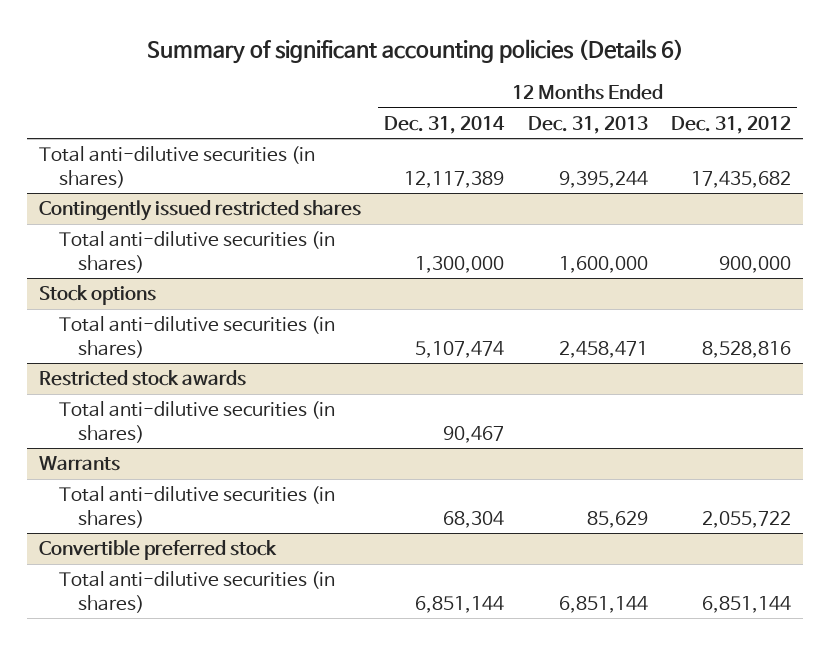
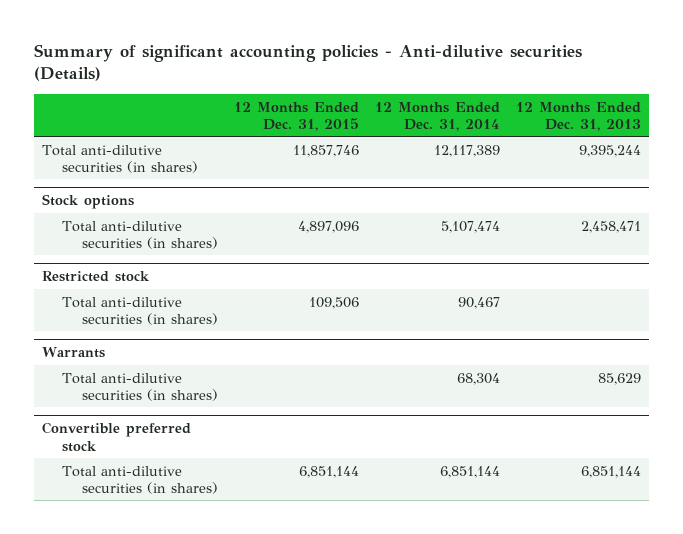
- Summary of significant accounting policies (Details 6)
+ Summary of significant accounting policies - Anti-dilutive securities (Details)
- | 12 Months Ended Dec. 31, 2014 | 12 Months Ended Dec. 31, 2013 | 12 Months Ended Dec. 31, 2012
+ | 12 Months Ended Dec. 31, 2015 | 12 Months Ended Dec. 31, 2014 | 12 Months Ended Dec. 31, 2013
- Contingently issued restricted shares
- Total anti-dilutive securities (in shares) | 1,300,000 | 1,600,000 | 900,000
- Restricted stock awards
+ Restricted stock

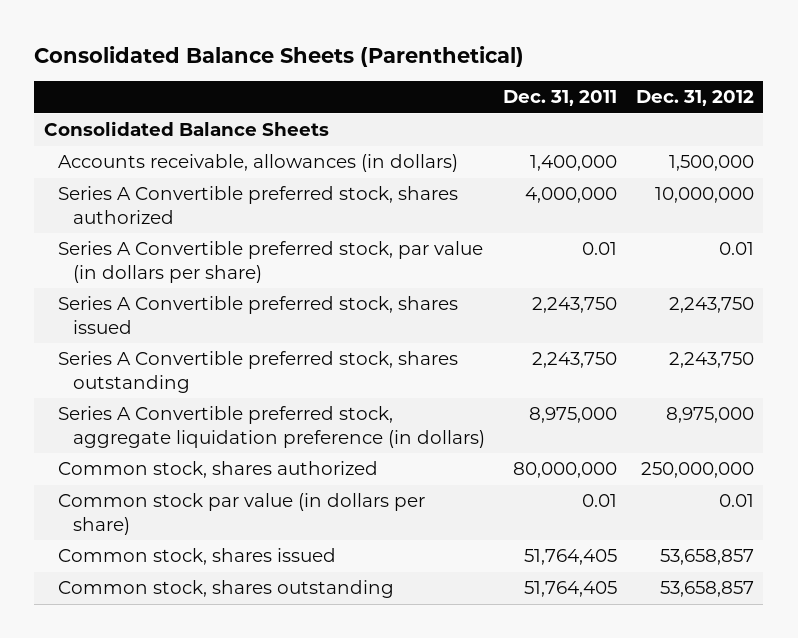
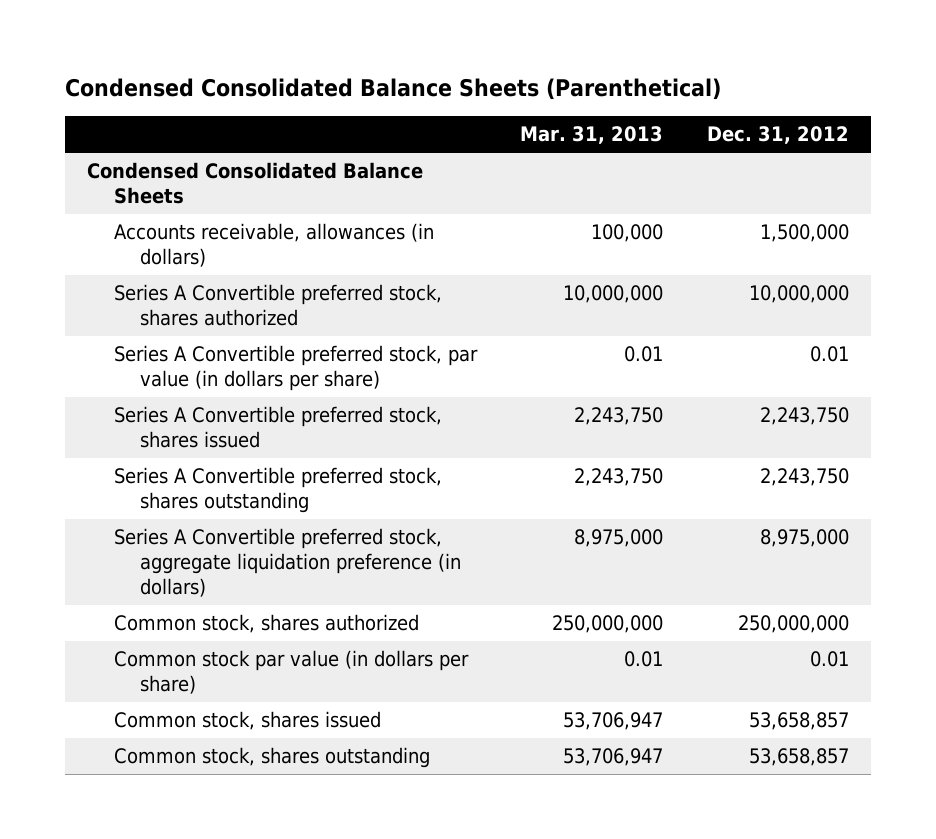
- Consolidated Balance Sheets (Parenthetical)
+ Condensed Consolidated Balance Sheets (Parenthetical)
- | Dec. 31, 2011 | Dec. 31, 2012
+ | Mar. 31, 2013 | Dec. 31, 2012
- Consolidated Balance Sheets
+ Condensed Consolidated Balance Sheets

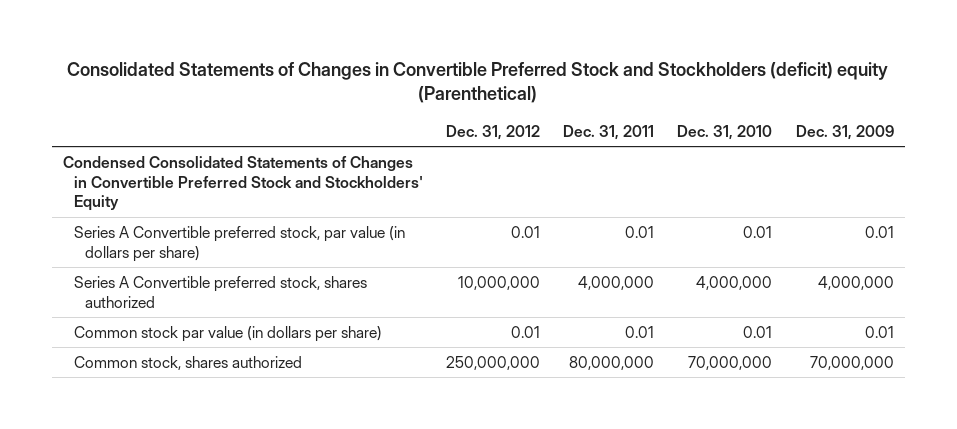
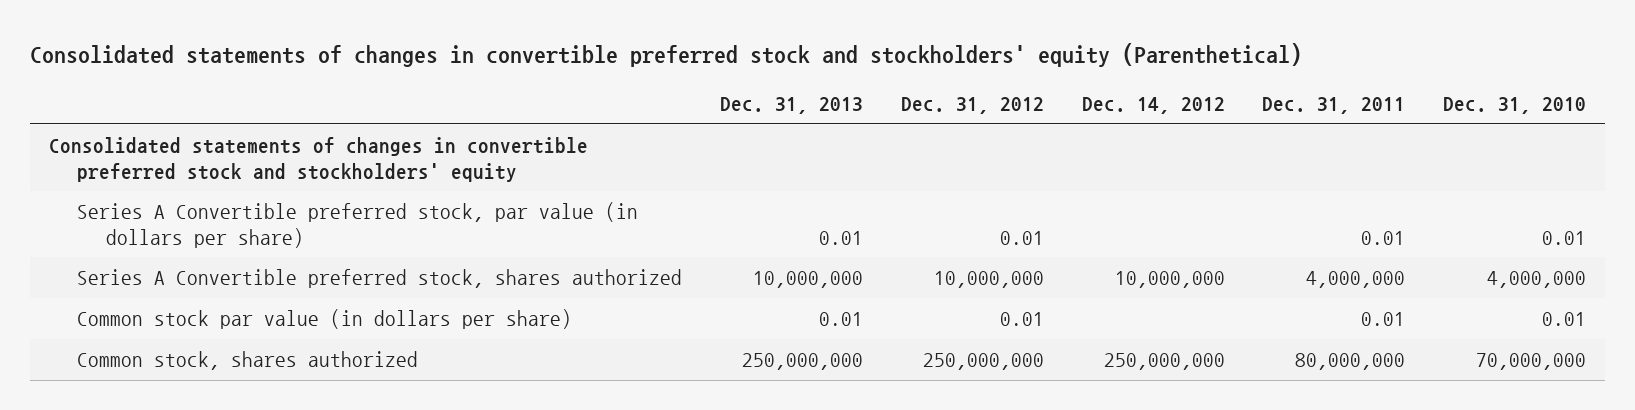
- Consolidated Statements of Changes in Convertible Preferred Stock and Stockholders (deficit) equity (Parenthetical)
+ Consolidated statements of changes in convertible preferred stock and stockholders' equity (Parenthetical)
- | Dec. 31, 2012 | Dec. 31, 2011 | Dec. 31, 2010 | Dec. 31, 2009
+ | Dec. 31, 2013 | Dec. 31, 2012 | Dec. 14, 2012 | Dec. 31, 2011 | Dec. 31, 2010
- Condensed Consolidated Statements of Changes in Convertible Preferred Stock and Stockholders' Equity
+ Consolidated statements of changes in convertible preferred stock and stockholders' equity

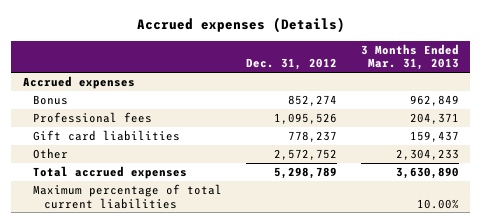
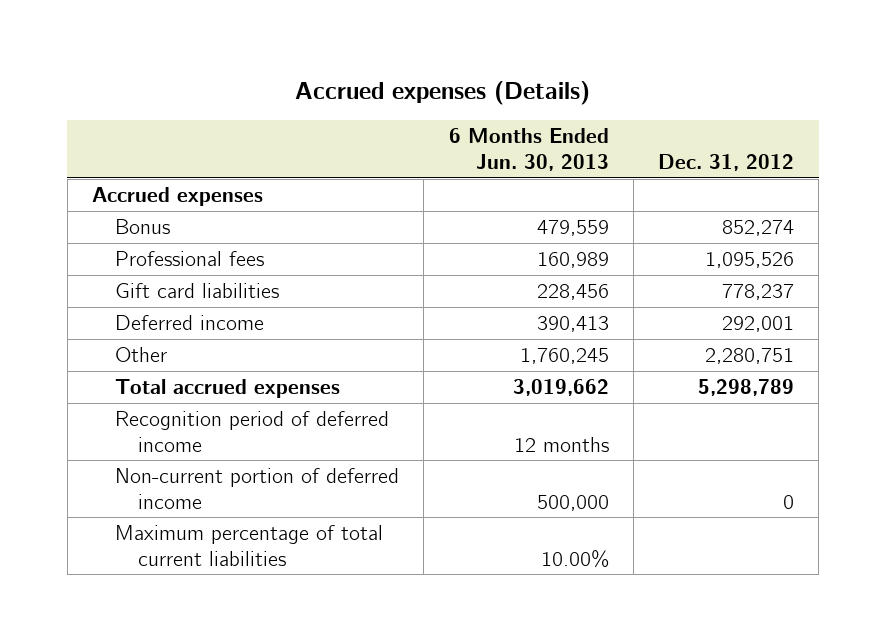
- | Dec. 31, 2012 | 3 Months Ended Mar. 31, 2013
+ | 6 Months Ended Jun. 30, 2013 | Dec. 31, 2012
- Other | 2,572,752 | 2,304,233
+ Deferred income | 390,413 | 292,001
+ Other | 1,760,245 | 2,280,751
+ Recognition period of deferred income | 12 months |
+ Non-current portion of deferred income | 500,000 | 0

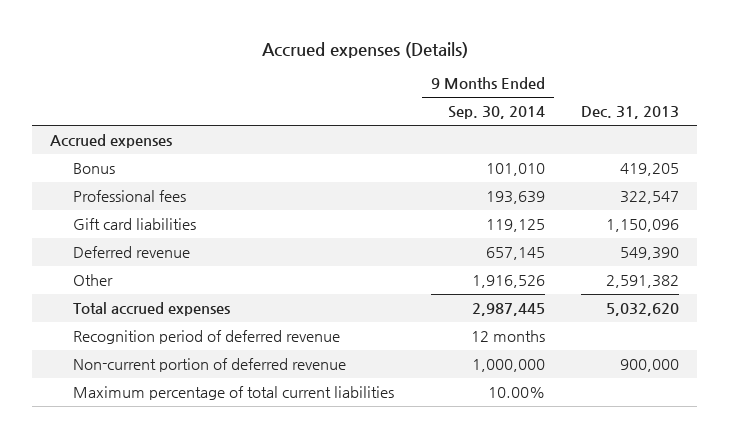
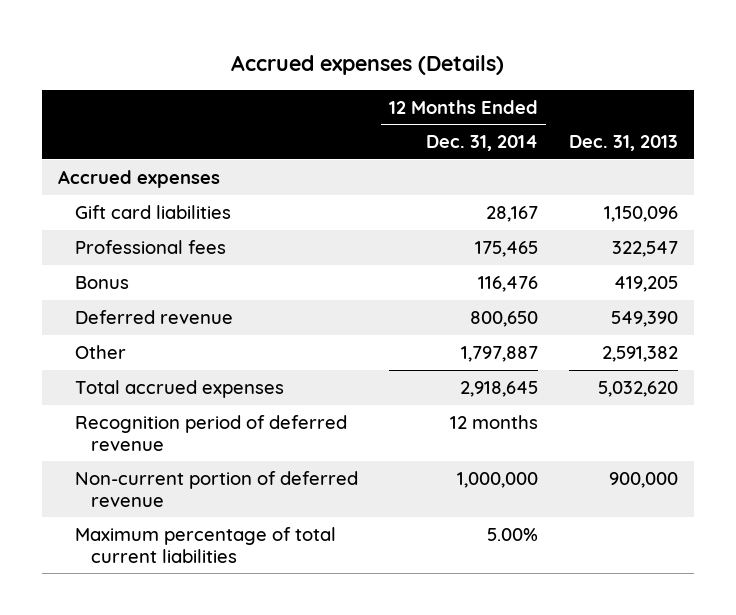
- | 9 Months Ended Sep. 30, 2014 | Dec. 31, 2013
+ | 12 Months Ended Dec. 31, 2014 | Dec. 31, 2013
moved down: Professional fees | 175,465 | 322,547
moved down: Bonus | 116,476 | 419,205

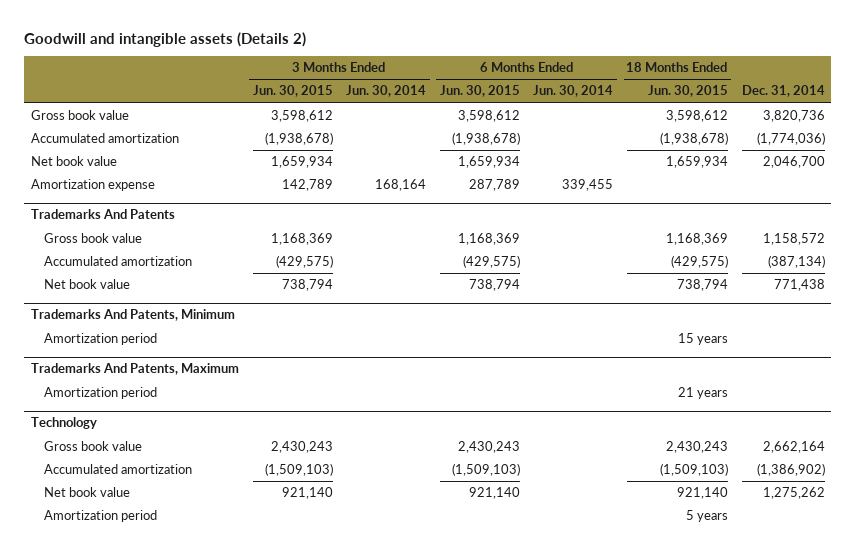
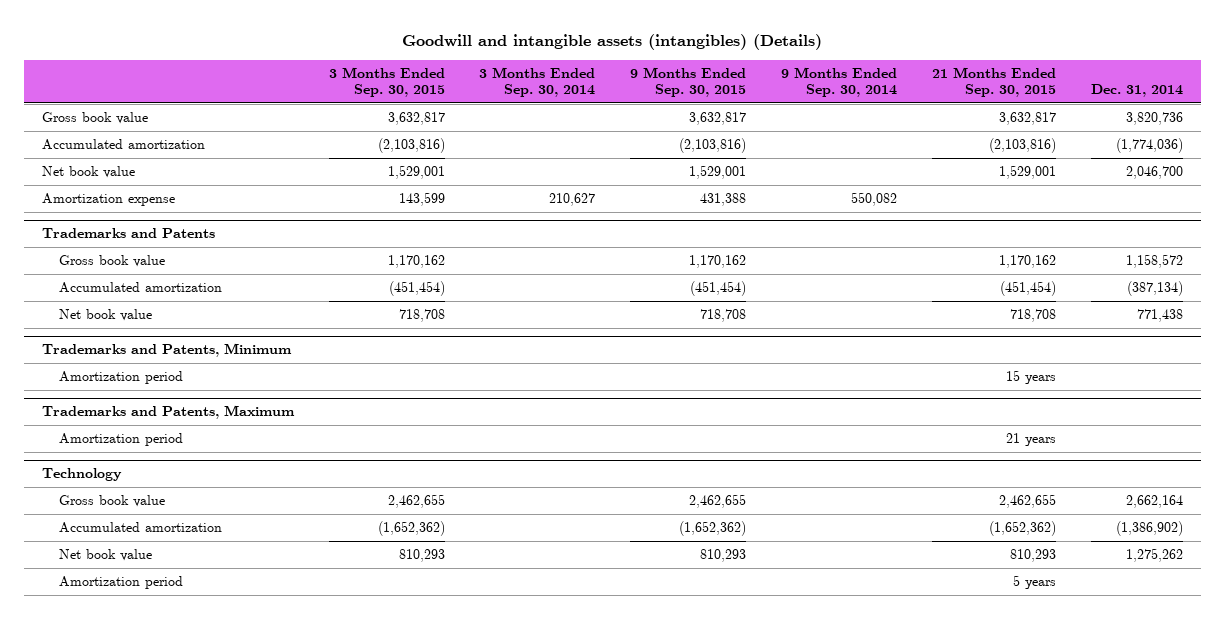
- Goodwill and intangible assets (Details 2)
+ Goodwill and intangible assets (intangibles) (Details)
- | 3 Months Ended Jun. 30, 2015 | 3 Months Ended Jun. 30, 2014 | 6 Months Ended Jun. 30, 2015 | 6 Months Ended Jun. 30, 2014 | 18 Months Ended Jun. 30, 2015 | Dec. 31, 2014
+ | 3 Months Ended Sep. 30, 2015 | 3 Months Ended Sep. 30, 2014 | 9 Months Ended Sep. 30, 2015 | 9 Months Ended Sep. 30, 2014 | 21 Months Ended Sep. 30, 2015 | Dec. 31, 2014
- Trademarks And Patents
+ Trademarks and Patents
- Trademarks And Patents, Minimum
+ Trademarks and Patents, Minimum
- Trademarks And Patents, Maximum
+ Trademarks and Patents, Maximum

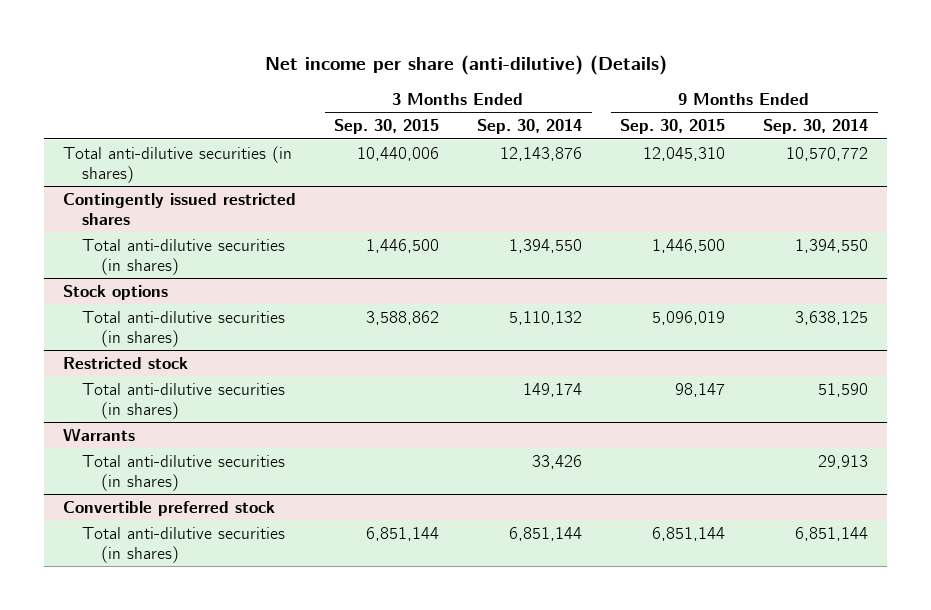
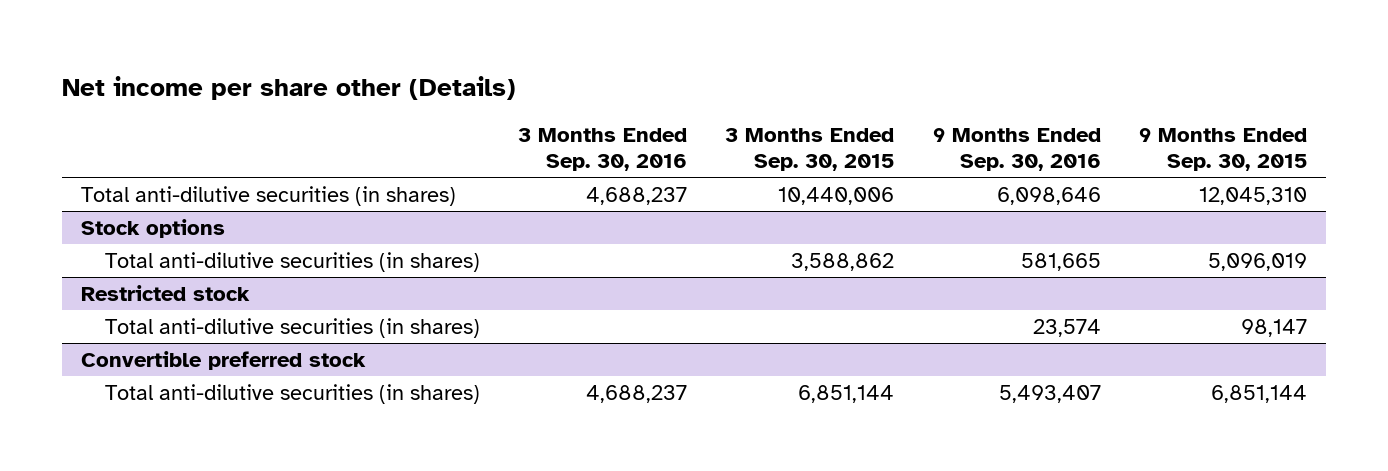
- Net income per share (anti-dilutive) (Details)
+ Net income per share other (Details)
- | 3 Months Ended Sep. 30, 2015 | 3 Months Ended Sep. 30, 2014 | 9 Months Ended Sep. 30, 2015 | 9 Months Ended Sep. 30, 2014
+ | 3 Months Ended Sep. 30, 2016 | 3 Months Ended Sep. 30, 2015 | 9 Months Ended Sep. 30, 2016 | 9 Months Ended Sep. 30, 2015
- Contingently issued restricted shares
- Total anti-dilutive securities (in shares) | 1,446,500 | 1,394,550 | 1,446,500 | 1,394,550
- Warrants
- Total anti-dilutive securities (in shares) | | 33,426 | | 29,913

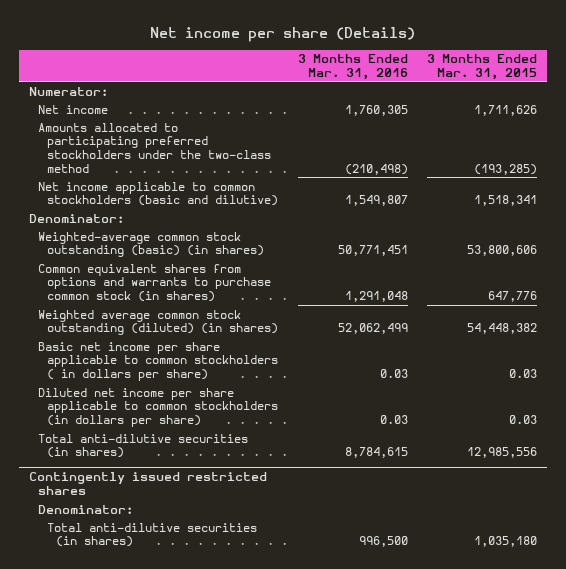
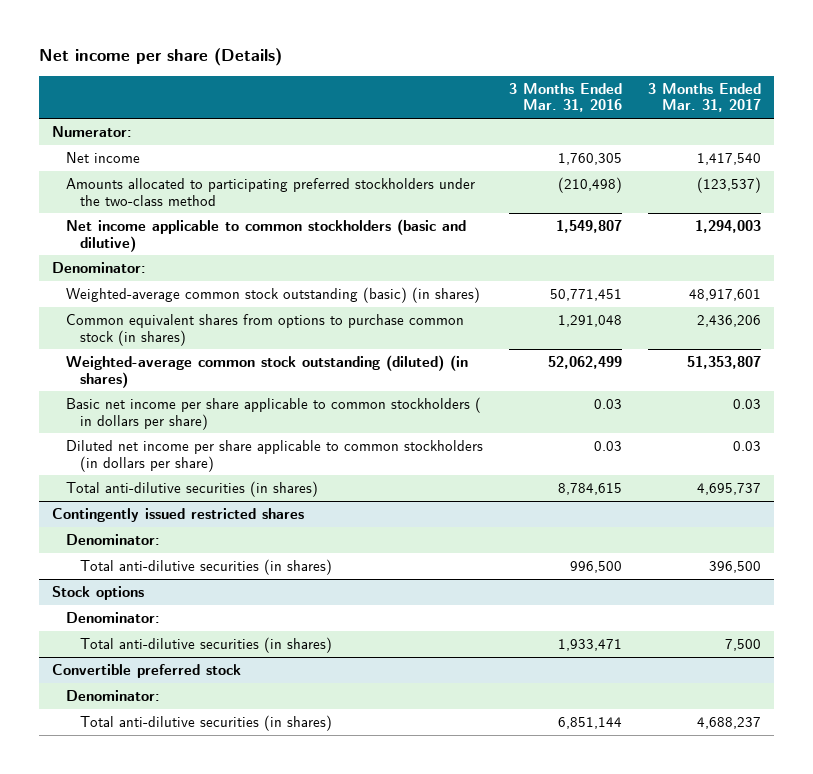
- | 3 Months Ended Mar. 31, 2016 | 3 Months Ended Mar. 31, 2015
+ | 3 Months Ended Mar. 31, 2016 | 3 Months Ended Mar. 31, 2017
- Common equivalent shares from options and warrants to purchase common stock (in shares) | 1,291,048 | 647,776
- Weighted average common stock outstanding (diluted) (in shares) | 52,062,499 | 54,448,382
+ Common equivalent shares from options to purchase common stock (in shares) | 1,291,048 | 2,436,206
+ Weighted-average common stock outstanding (diluted) (in shares) | 52,062,499 | 51,353,807
+ Stock options
+ Denominator:
+ Total anti-dilutive securities (in shares) | 1,933,471 | 7,500
+ Convertible preferred stock
+ Denominator:
+ Total anti-dilutive securities (in shares) | 6,851,144 | 4,688,237

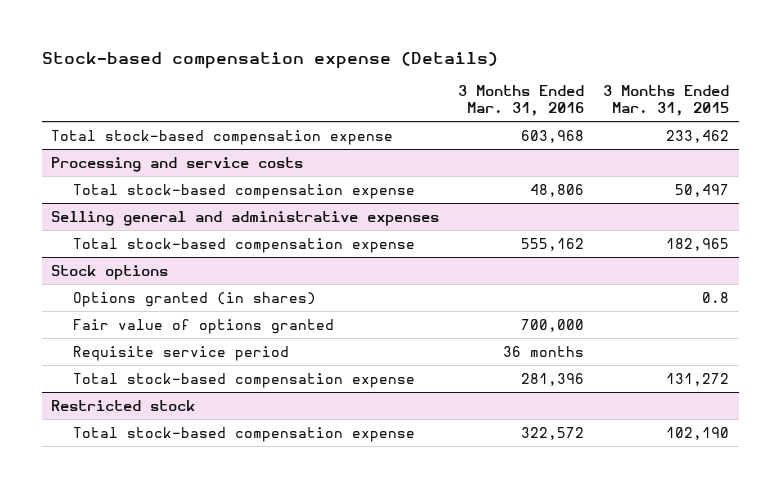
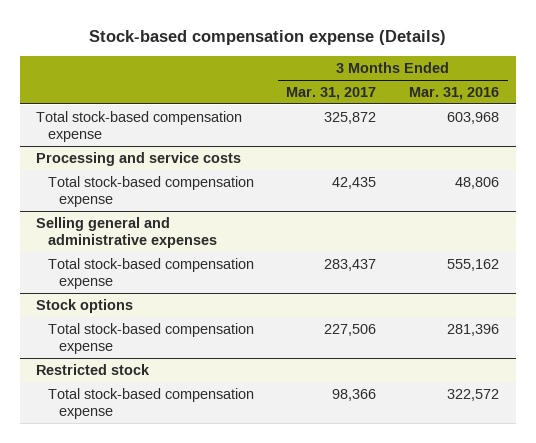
- | 3 Months Ended Mar. 31, 2016 | 3 Months Ended Mar. 31, 2015
+ | 3 Months Ended Mar. 31, 2017 | 3 Months Ended Mar. 31, 2016
@ Stock options
- Options granted (in shares) | | 0.8
- Fair value of options granted | 700,000 |
- Requisite service period | 36 months |

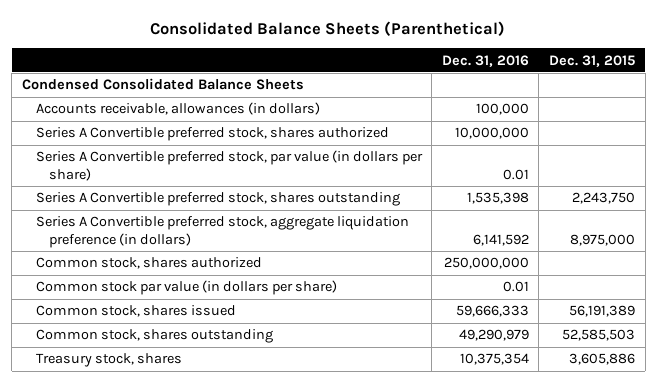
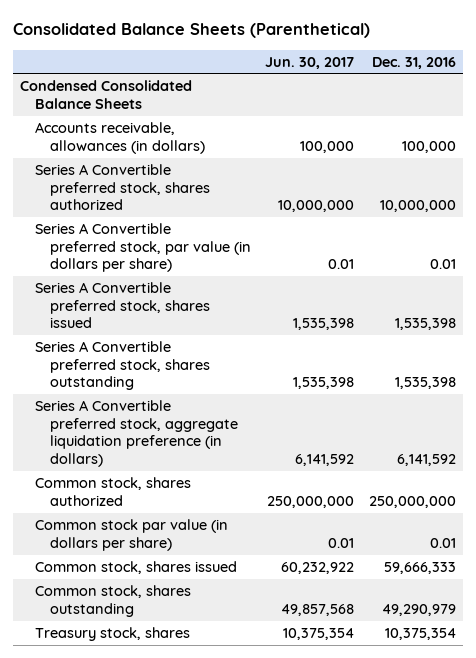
- | Dec. 31, 2016 | Dec. 31, 2015
+ | Jun. 30, 2017 | Dec. 31, 2016
+ Series A Convertible preferred stock, shares issued | 1,535,398 | 1,535,398

